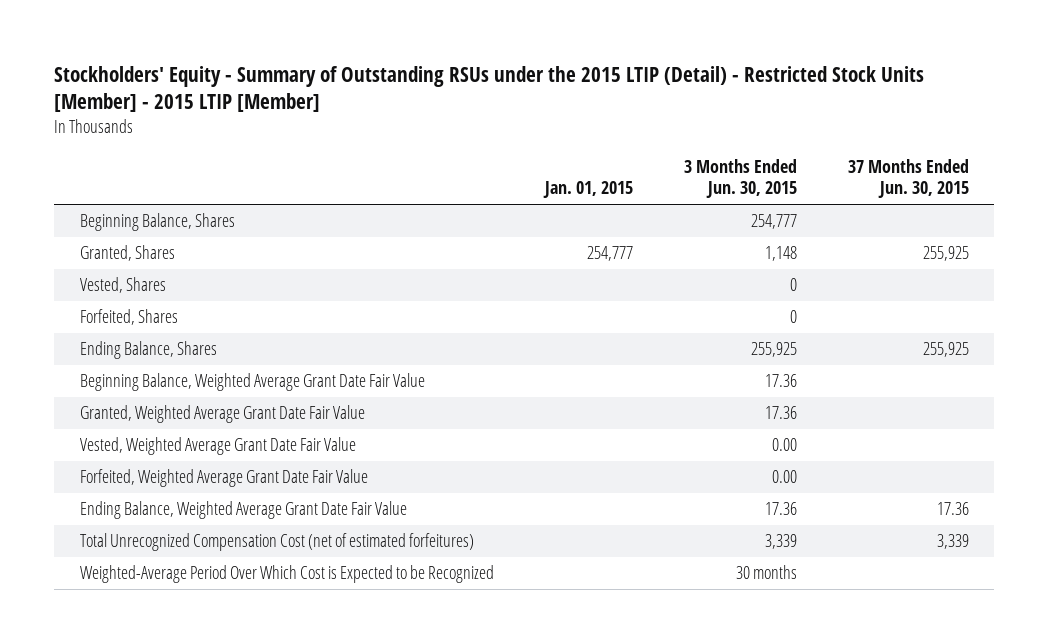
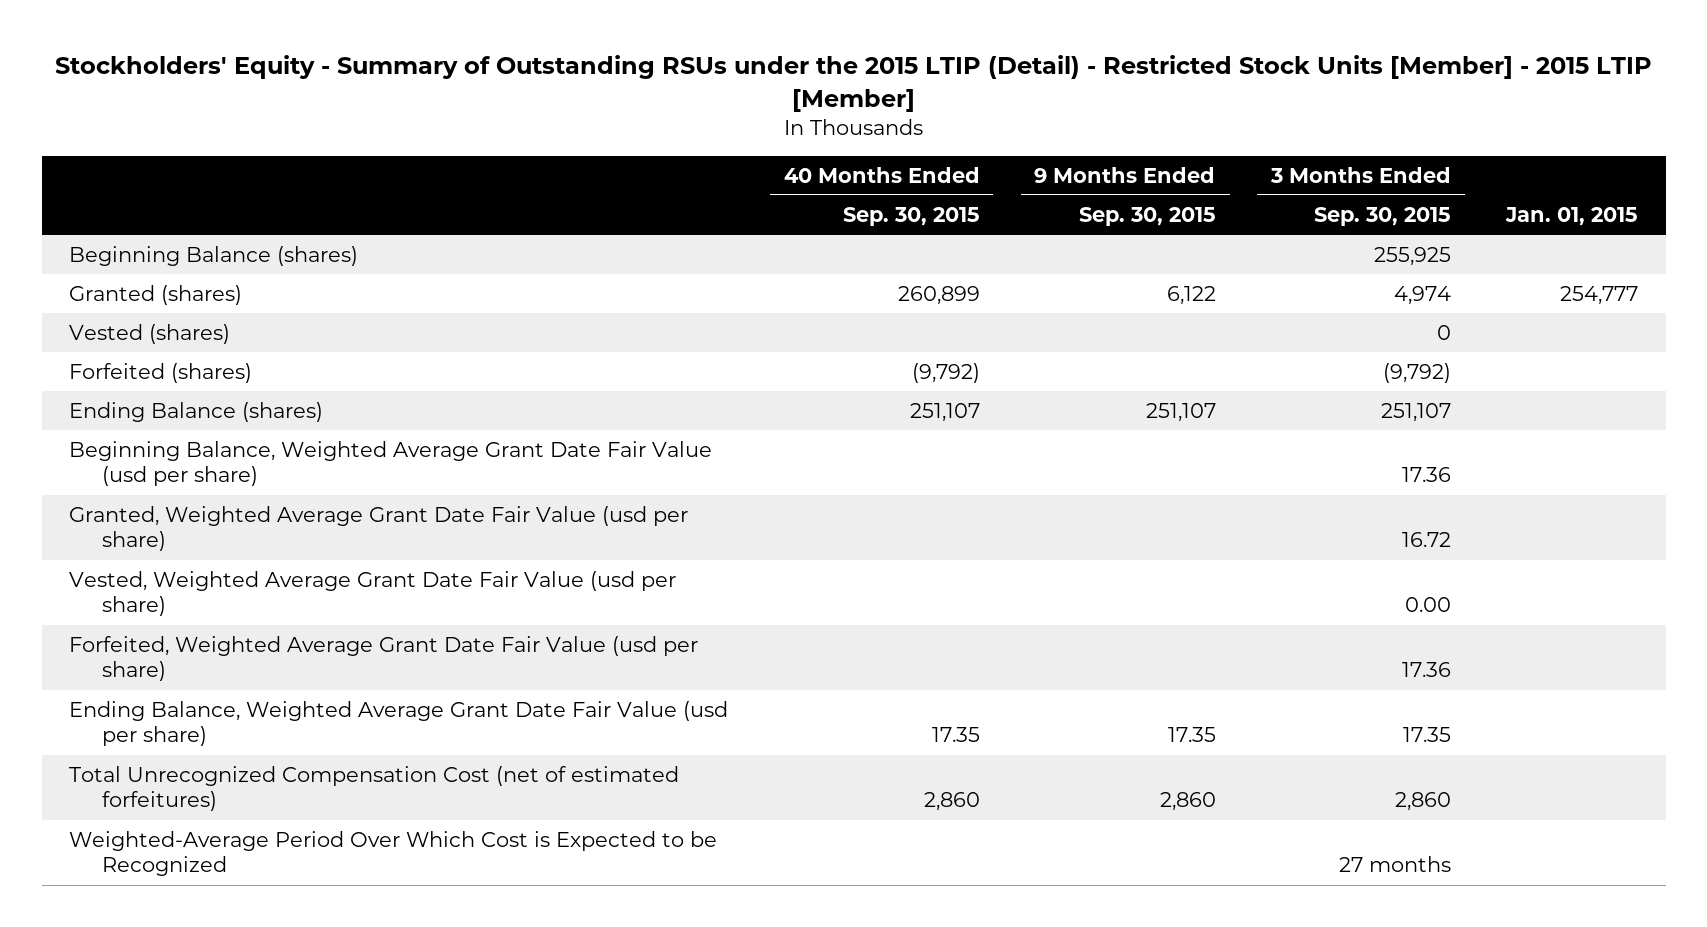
- | Jan. 01, 2015 | 3 Months Ended Jun. 30, 2015 | 37 Months Ended Jun. 30, 2015
+ | 40 Months Ended Sep. 30, 2015 | 9 Months Ended Sep. 30, 2015 | 3 Months Ended Sep. 30, 2015 | Jan. 01, 2015
- Beginning Balance, Shares | | 254,777 |
- Granted, Shares | 254,777 | 1,148 | 255,925
- Vested, Shares | | 0 |
- Forfeited, Shares | | 0 |
- Ending Balance, Shares | | 255,925 | 255,925
- Beginning Balance, Weighted Average Grant Date Fair Value | | 17.36 |
- Granted, Weighted Average Grant Date Fair Value | | 17.36 |
- Vested, Weighted Average Grant Date Fair Value | | 0.00 |
- Forfeited, Weighted Average Grant Date Fair Value | | 0.00 |
- Ending Balance, Weighted Average Grant Date Fair Value | | 17.36 | 17.36
+ Beginning Balance (shares) | | | 255,925 |
+ Granted (shares) | 260,899 | 6,122 | 4,974 | 254,777
+ Vested (shares) | | | 0 |
+ Forfeited (shares) | (9,792) | | (9,792) |
+ Ending Balance (shares) | 251,107 | 251,107 | 251,107 |
+ Beginning Balance, Weighted Average Grant Date Fair Value (usd per share) | | | 17.36 |
+ Granted, Weighted Average Grant Date Fair Value (usd per share) | | | 16.72 |
+ Vested, Weighted Average Grant Date Fair Value (usd per share) | | | 0.00 |
+ Forfeited, Weighted Average Grant Date Fair Value (usd per share) | | | 17.36 |
+ Ending Balance, Weighted Average Grant Date Fair Value (usd per share) | 17.35 | 17.35 | 17.35 |

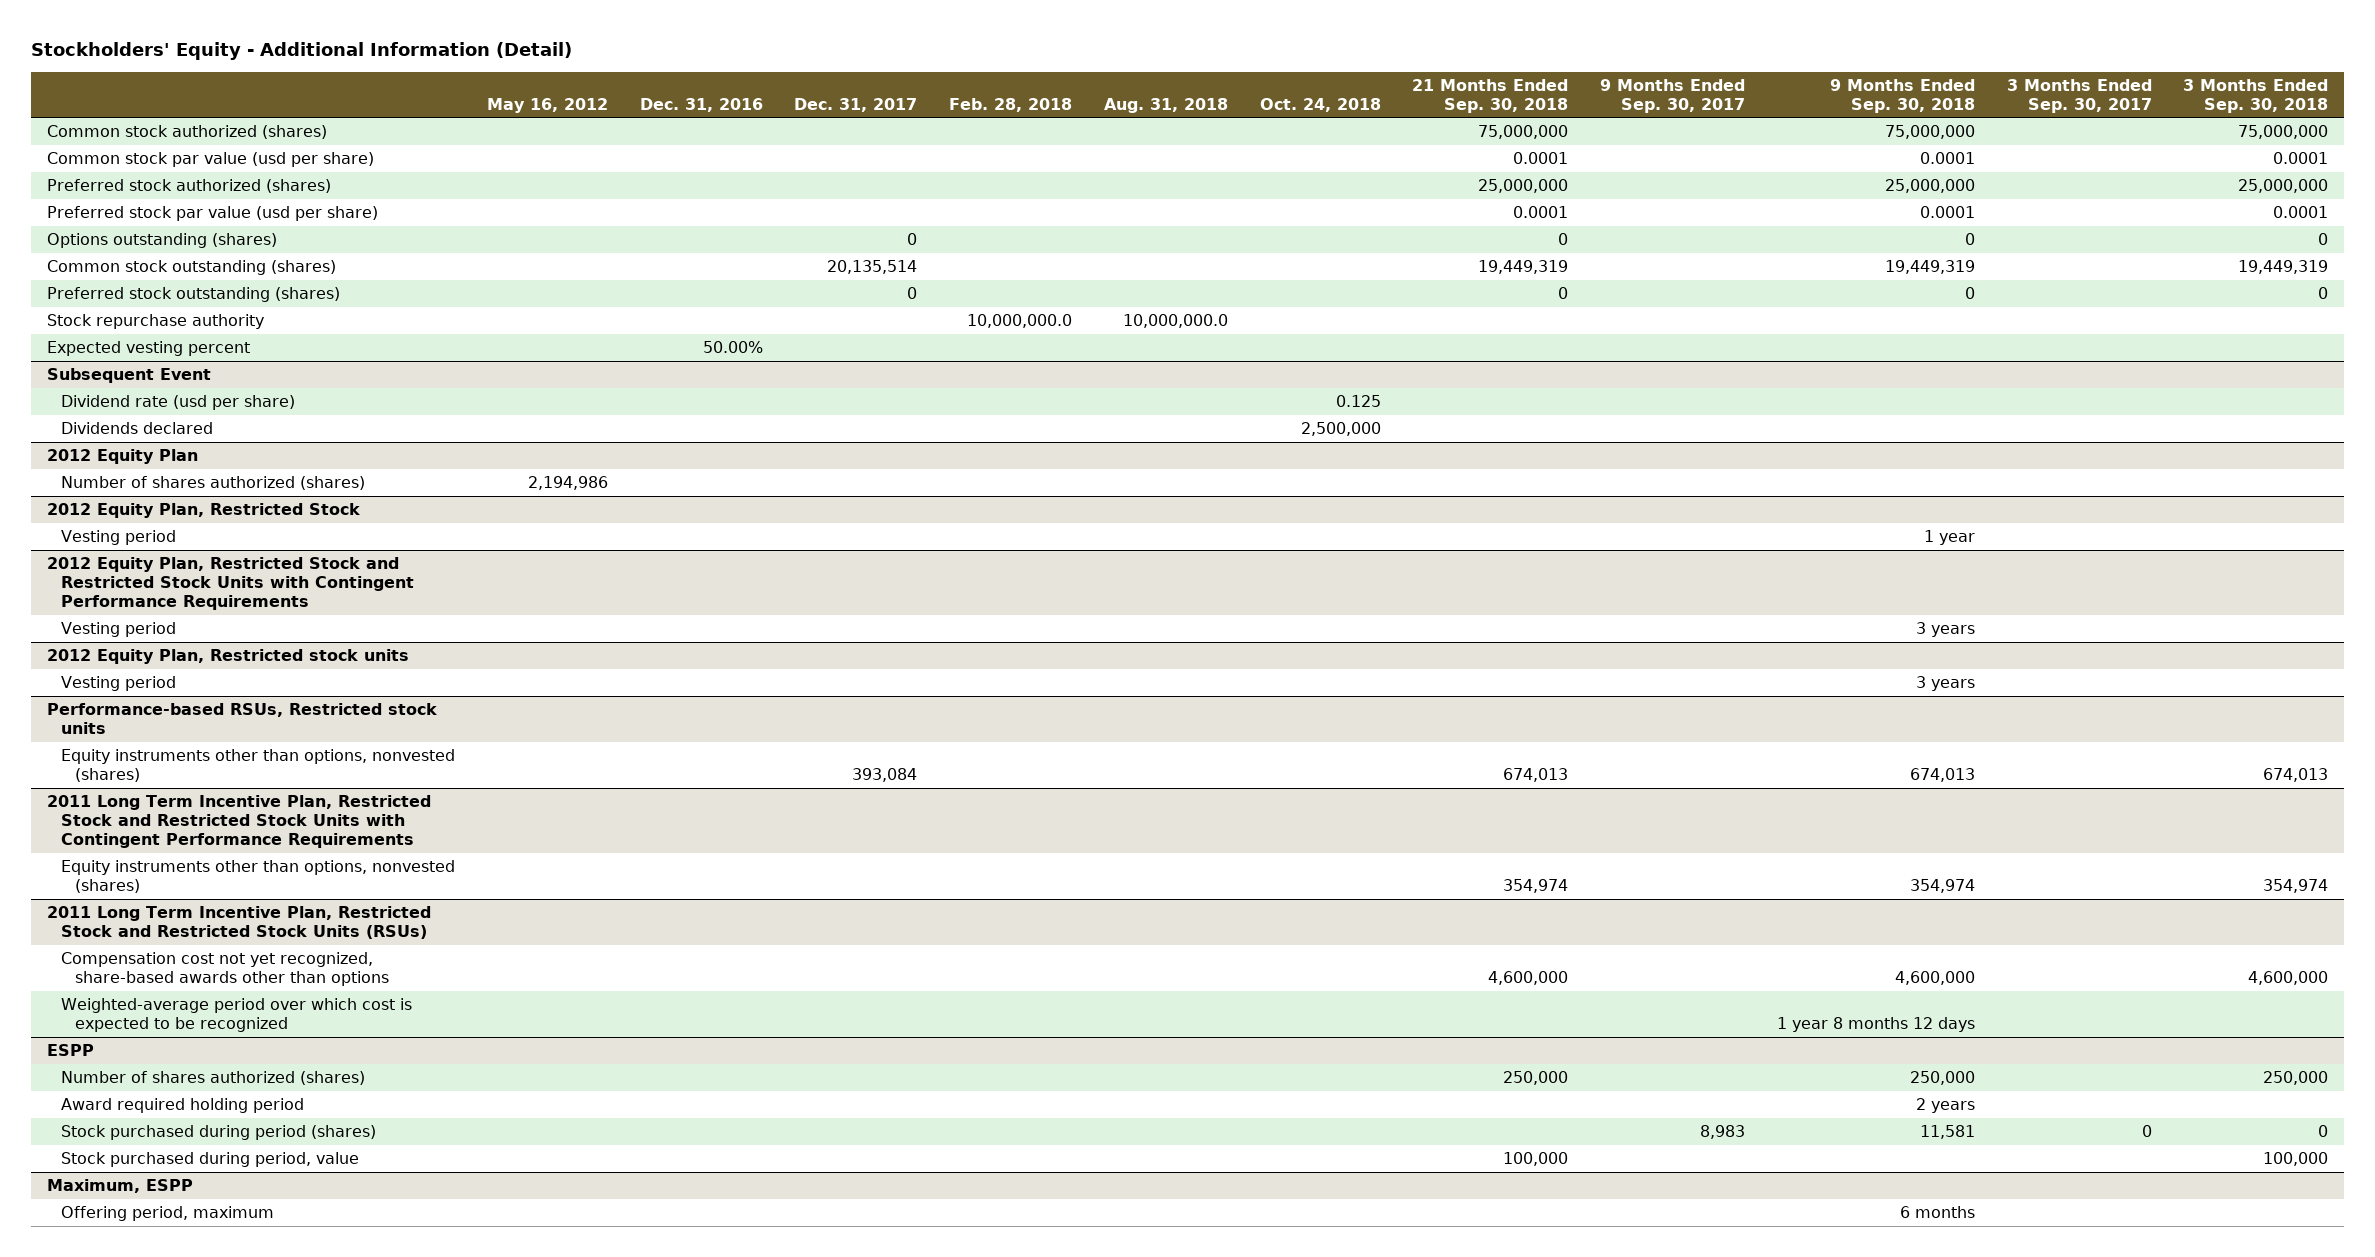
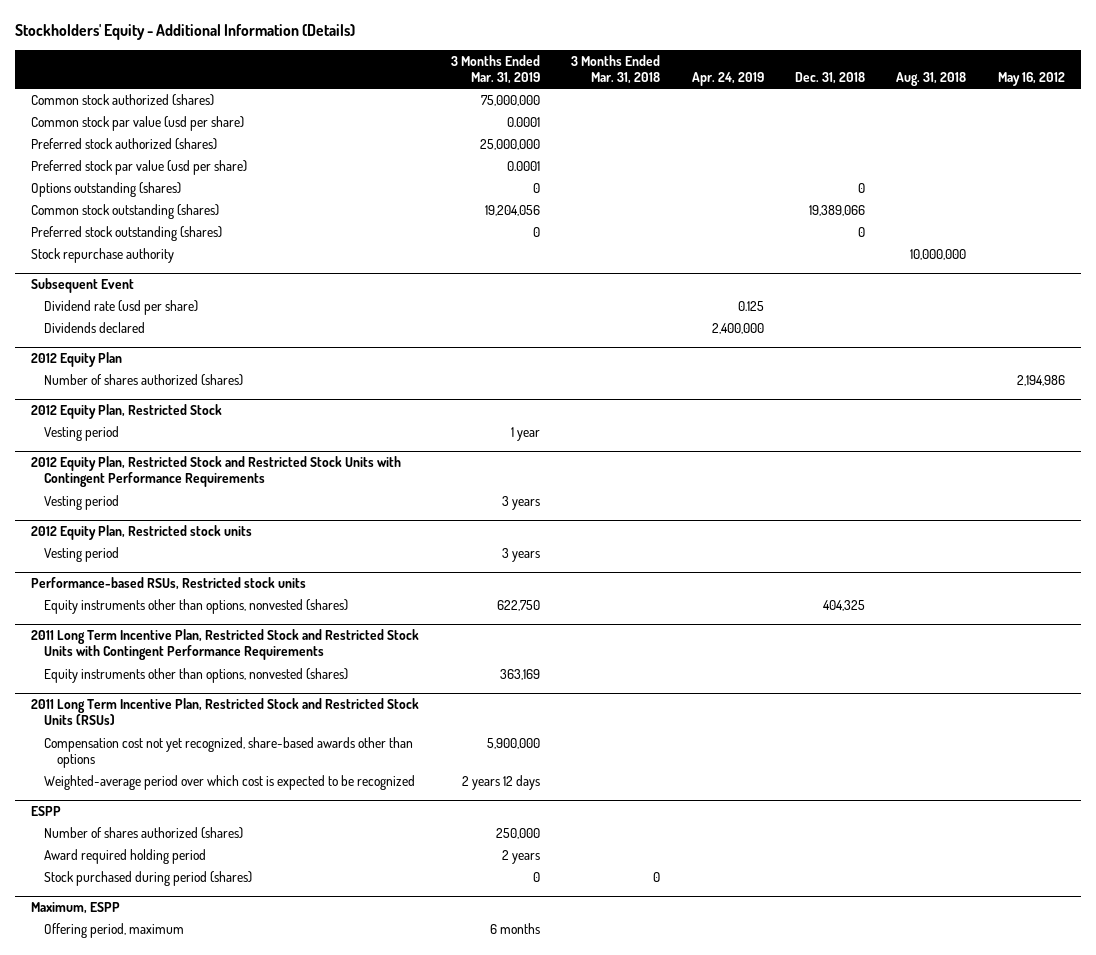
- Stockholders' Equity - Additional Information (Detail)
+ Stockholders' Equity - Additional Information (Details)
- | May 16, 2012 | Dec. 31, 2016 | Dec. 31, 2017 | Feb. 28, 2018 | Aug. 31, 2018 | Oct. 24, 2018 | 21 Months Ended Sep. 30, 2018 | 9 Months Ended Sep. 30, 2017 | 9 Months Ended Sep. 30, 2018 | 3 Months Ended Sep. 30, 2017 | 3 Months Ended Sep. 30, 2018
+ | 3 Months Ended Mar. 31, 2019 | 3 Months Ended Mar. 31, 2018 | Apr. 24, 2019 | Dec. 31, 2018 | Aug. 31, 2018 | May 16, 2012
- Stock repurchase authority | | | | 10,000,000.0 | 10,000,000.0 | | | | | |
- Expected vesting percent | | 50.00% | | | | | | | | |
+ Stock repurchase authority | | | | | 10,000,000 |
@ ESPP
- Stock purchased during period, value | | | | | | | 100,000 | | | | 100,000

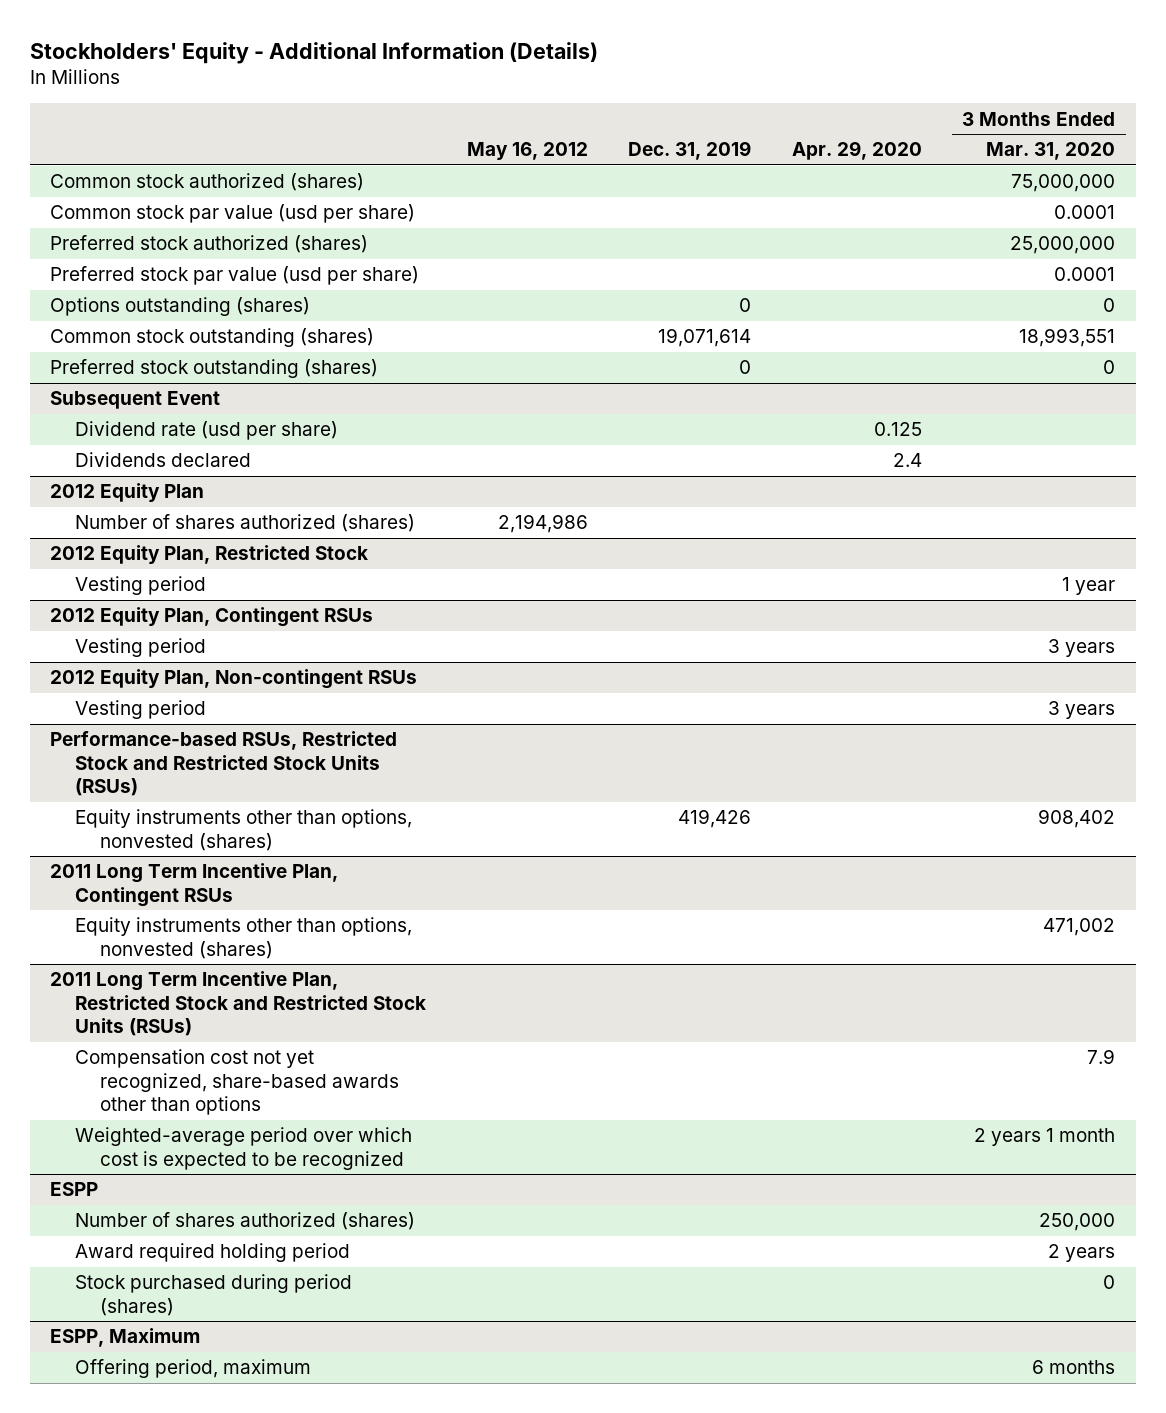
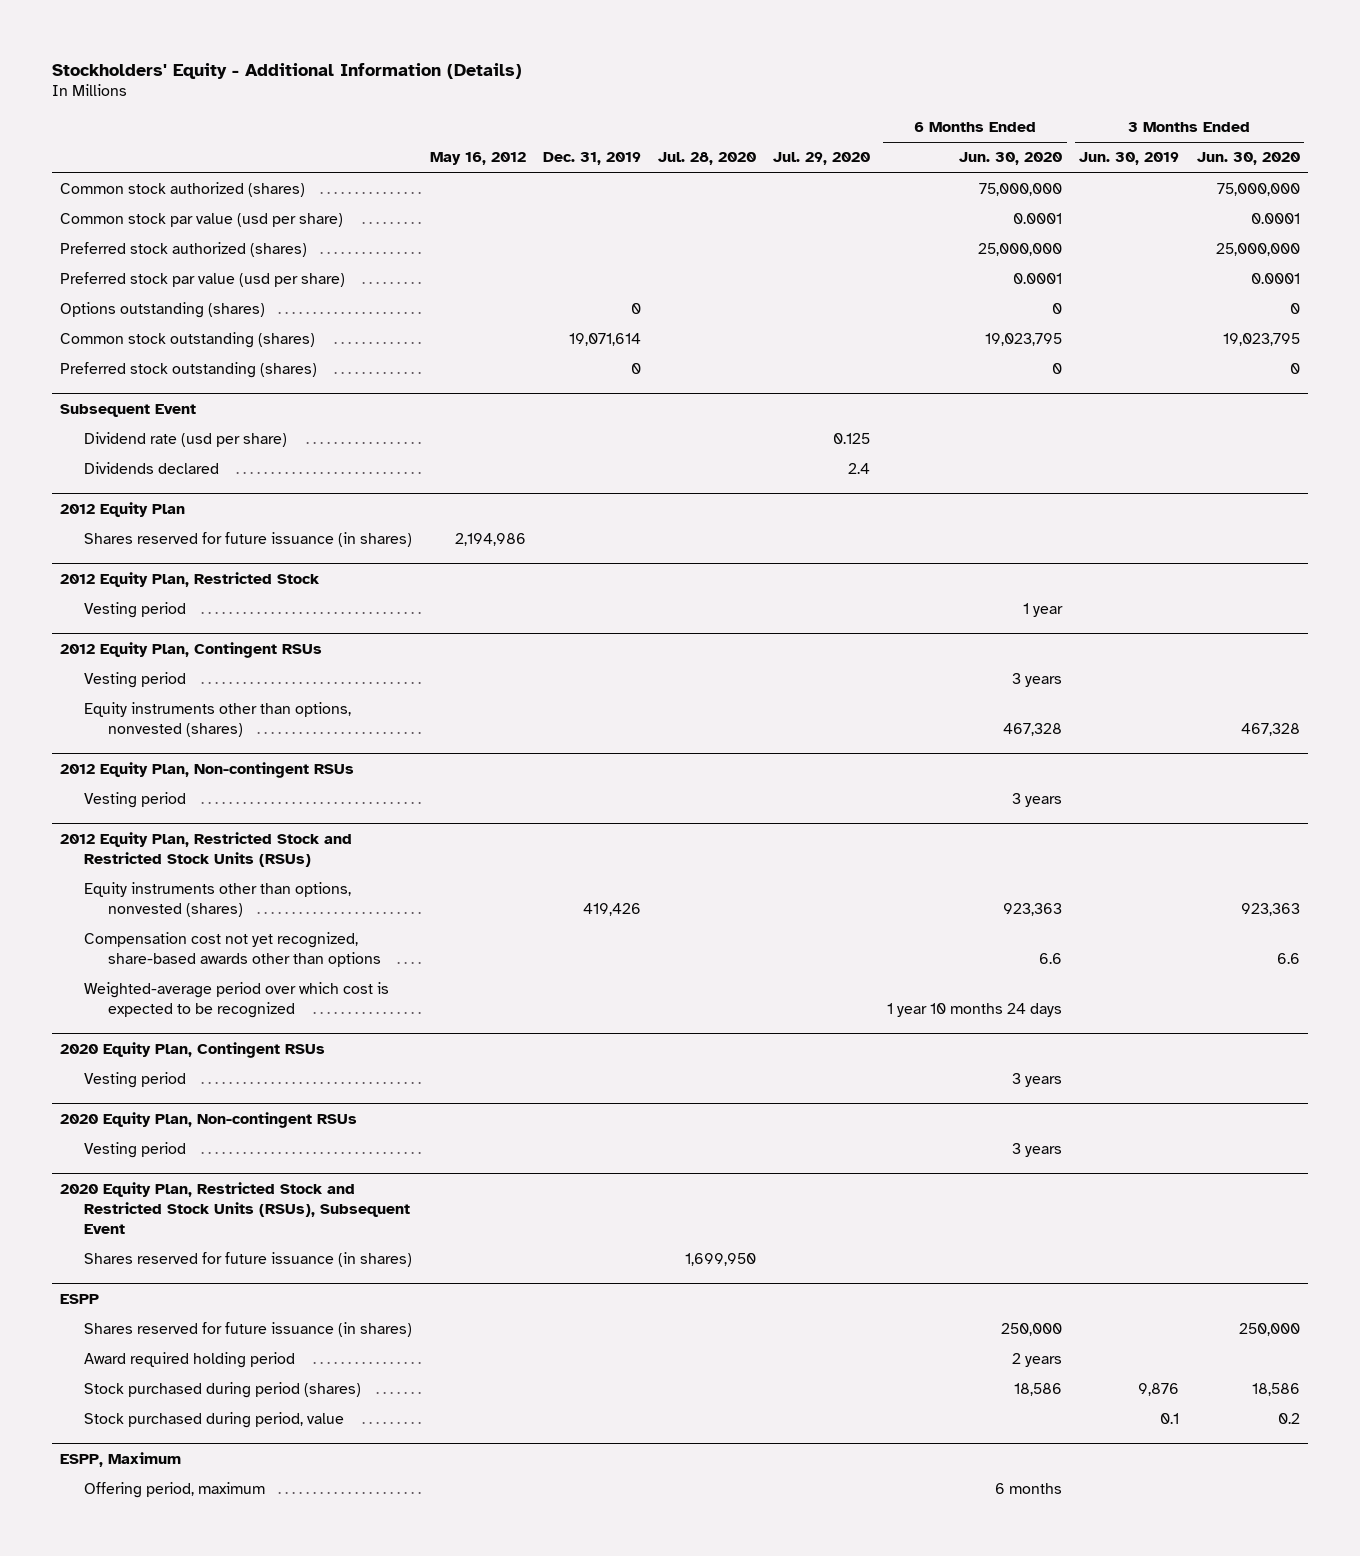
- | May 16, 2012 | Dec. 31, 2019 | Apr. 29, 2020 | 3 Months Ended Mar. 31, 2020
+ | May 16, 2012 | Dec. 31, 2019 | Jul. 28, 2020 | Jul. 29, 2020 | 6 Months Ended Jun. 30, 2020 | 3 Months Ended Jun. 30, 2019 | 3 Months Ended Jun. 30, 2020
@ 2012 Equity Plan
- Number of shares authorized (shares) | 2,194,986 | | |
+ Shares reserved for future issuance (in shares) | 2,194,986 | | | | | |
@ 2012 Equity Plan, Contingent RSUs
+ Equity instruments other than options, nonvested (shares) | | | | | 467,328 | | 467,328
- Performance-based RSUs, Restricted Stock and Restricted Stock Units (RSUs)
+ 2012 Equity Plan, Restricted Stock and Restricted Stock Units (RSUs)
- 2011 Long Term Incentive Plan, Contingent RSUs
- Equity instruments other than options, nonvested (shares) | | | | 471,002
- 2011 Long Term Incentive Plan, Restricted Stock and Restricted Stock Units (RSUs)
- Compensation cost not yet recognized, share-based awards other than options | | | | 7.9
- Weighted-average period over which cost is expected to be recognized | | | | 2 years 1 month
+ Compensation cost not yet recognized, share-based awards other than options | | | | | 6.6 | | 6.6
+ Weighted-average period over which cost is expected to be recognized | | | | | 1 year 10 months 24 days | |
+ 2020 Equity Plan, Contingent RSUs
+ Vesting period | | | | | 3 years | |
+ 2020 Equity Plan, Non-contingent RSUs
+ Vesting period | | | | | 3 years | |
+ 2020 Equity Plan, Restricted Stock and Restricted Stock Units (RSUs), Subsequent Event
+ Shares reserved for future issuance (in shares) | | | 1,699,950 | | | |
@ ESPP
- Number of shares authorized (shares) | | | | 250,000
+ Shares reserved for future issuance (in shares) | | | | | 250,000 | | 250,000
+ Stock purchased during period, value | | | | | | 0.1 | 0.2

